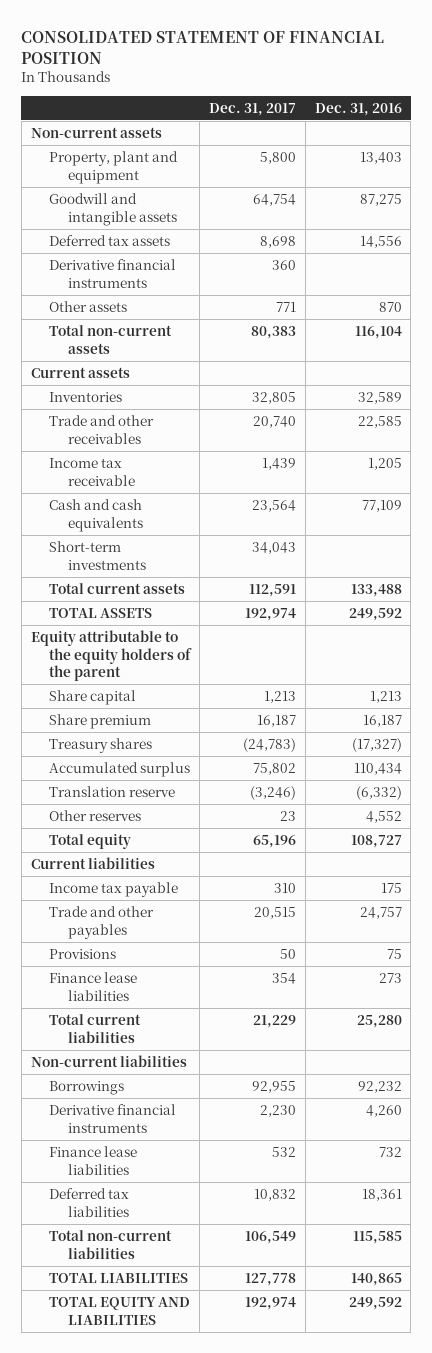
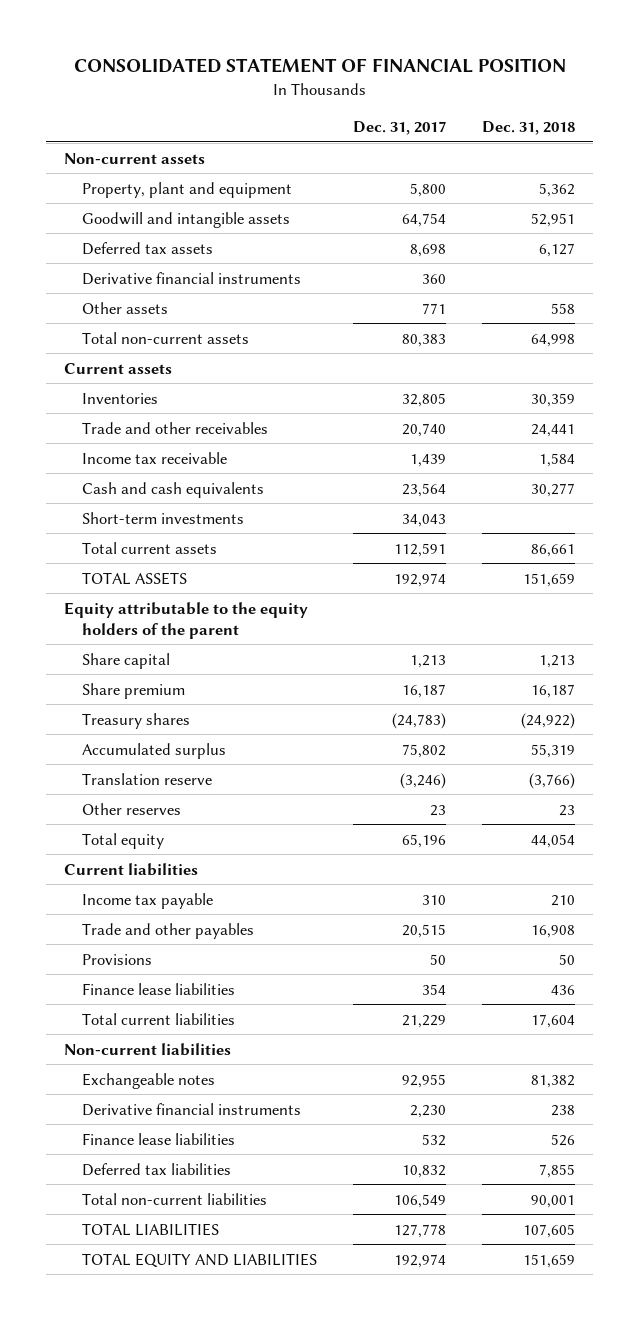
- | Dec. 31, 2017 | Dec. 31, 2016
+ | Dec. 31, 2017 | Dec. 31, 2018
- Borrowings | 92,955 | 92,232
+ Exchangeable notes | 92,955 | 81,382

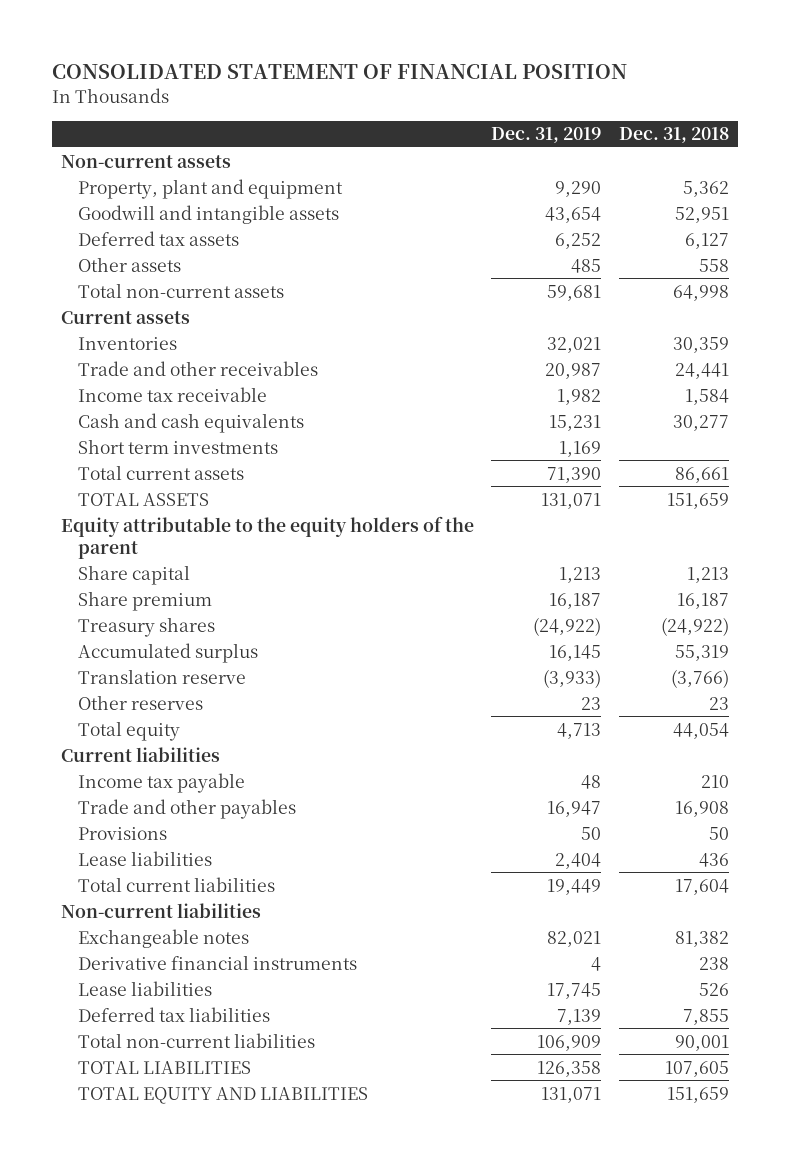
- | Dec. 31, 2017 | Dec. 31, 2018
+ | Dec. 31, 2019 | Dec. 31, 2018
- Derivative financial instruments | 360 |
- Short-term investments | 34,043 |
+ Short term investments | 1,169 |
- Finance lease liabilities | 354 | 436
+ Lease liabilities | 2,404 | 436
- Finance lease liabilities | 532 | 526
+ Lease liabilities | 17,745 | 526

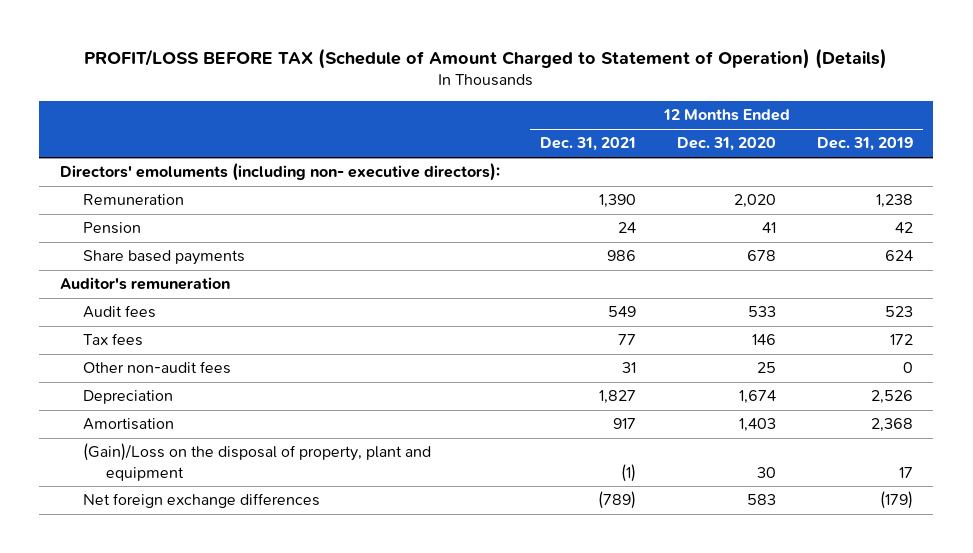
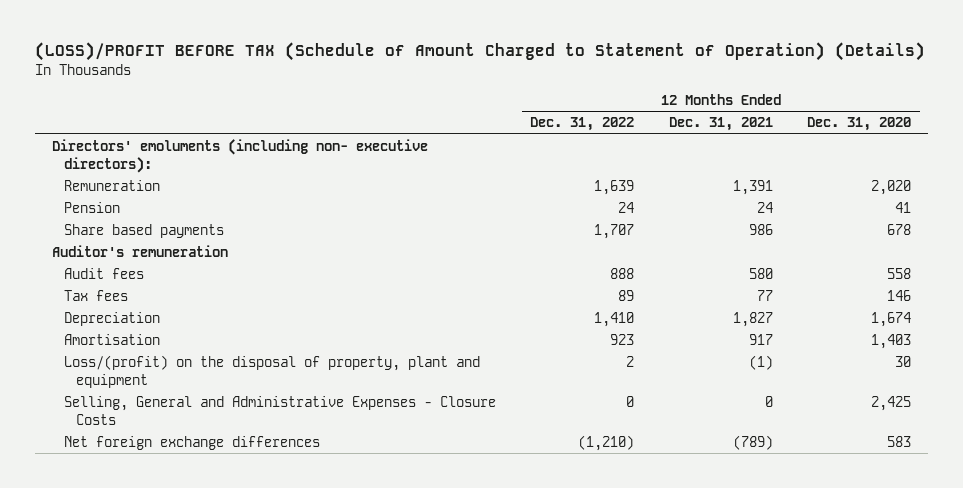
- PROFIT/LOSS BEFORE TAX (Schedule of Amount Charged to Statement of Operation) (Details)
+ (LOSS)/PROFIT BEFORE TAX (Schedule of Amount Charged to Statement of Operation) (Details)
- | 12 Months Ended Dec. 31, 2021 | 12 Months Ended Dec. 31, 2020 | 12 Months Ended Dec. 31, 2019
+ | 12 Months Ended Dec. 31, 2022 | 12 Months Ended Dec. 31, 2021 | 12 Months Ended Dec. 31, 2020
- Remuneration | 1,390 | 2,020 | 1,238
+ Remuneration | 1,639 | 1,391 | 2,020
- Audit fees | 549 | 533 | 523
+ Audit fees | 888 | 580 | 558
- Other non-audit fees | 31 | 25 | 0
- (Gain)/Loss on the disposal of property, plant and equipment | (1) | 30 | 17
+ Loss/(profit) on the disposal of property, plant and equipment | 2 | (1) | 30
+ Selling, General and Administrative Expenses - Closure Costs | 0 | 0 | 2,425

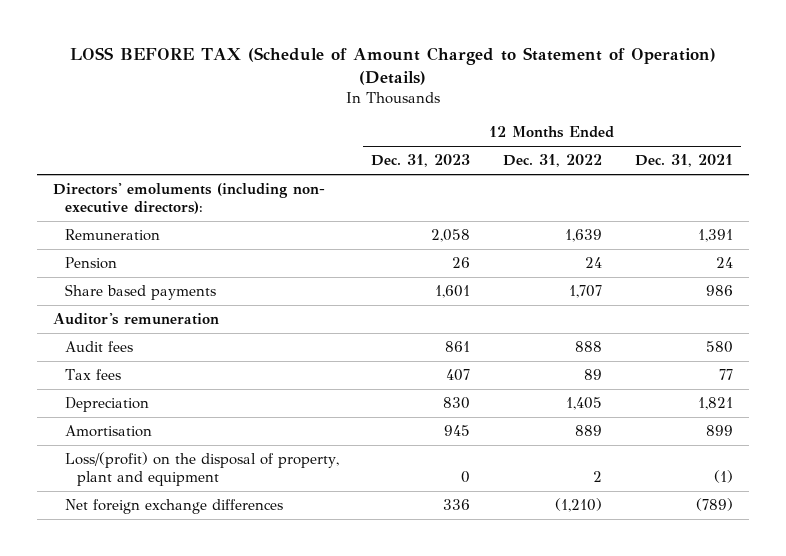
- (LOSS)/PROFIT BEFORE TAX (Schedule of Amount Charged to Statement of Operation) (Details)
+ LOSS BEFORE TAX (Schedule of Amount Charged to Statement of Operation) (Details)
- | 12 Months Ended Dec. 31, 2022 | 12 Months Ended Dec. 31, 2021 | 12 Months Ended Dec. 31, 2020
+ | 12 Months Ended Dec. 31, 2023 | 12 Months Ended Dec. 31, 2022 | 12 Months Ended Dec. 31, 2021
- Depreciation | 1,410 | 1,827 | 1,674
- Amortisation | 923 | 917 | 1,403
+ Depreciation | 830 | 1,405 | 1,821
+ Amortisation | 945 | 889 | 899
- Selling, General and Administrative Expenses - Closure Costs | 0 | 0 | 2,425

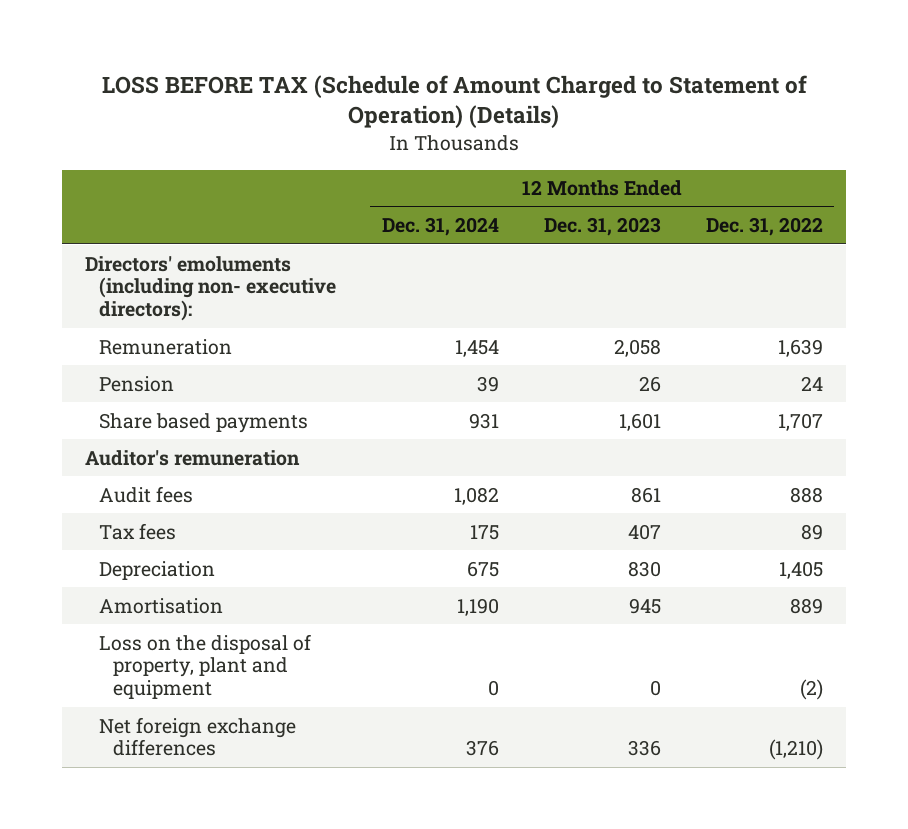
- | 12 Months Ended Dec. 31, 2023 | 12 Months Ended Dec. 31, 2022 | 12 Months Ended Dec. 31, 2021
+ | 12 Months Ended Dec. 31, 2024 | 12 Months Ended Dec. 31, 2023 | 12 Months Ended Dec. 31, 2022
- Loss/(profit) on the disposal of property, plant and equipment | 0 | 2 | (1)
+ Loss on the disposal of property, plant and equipment | 0 | 0 | (2)

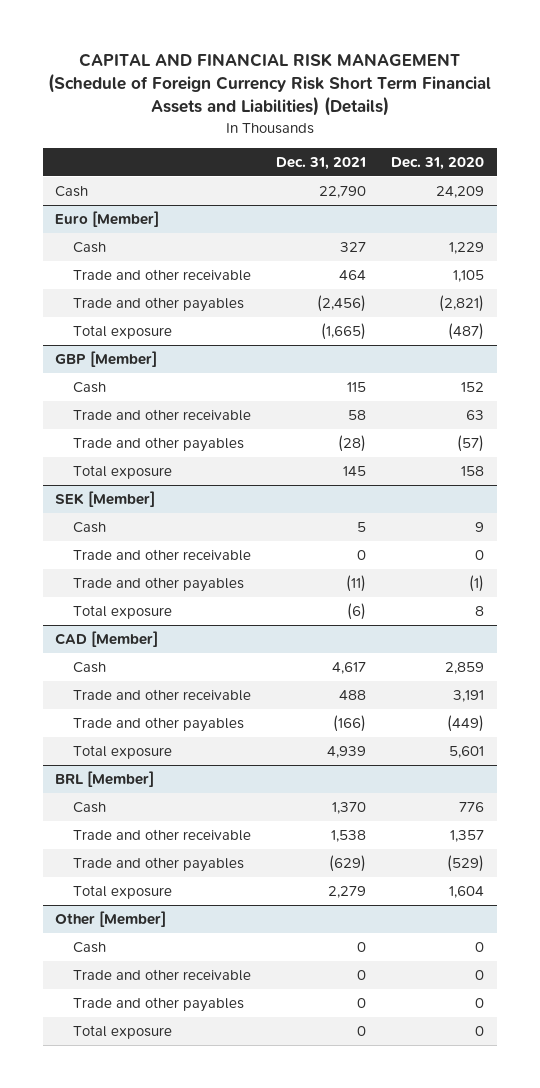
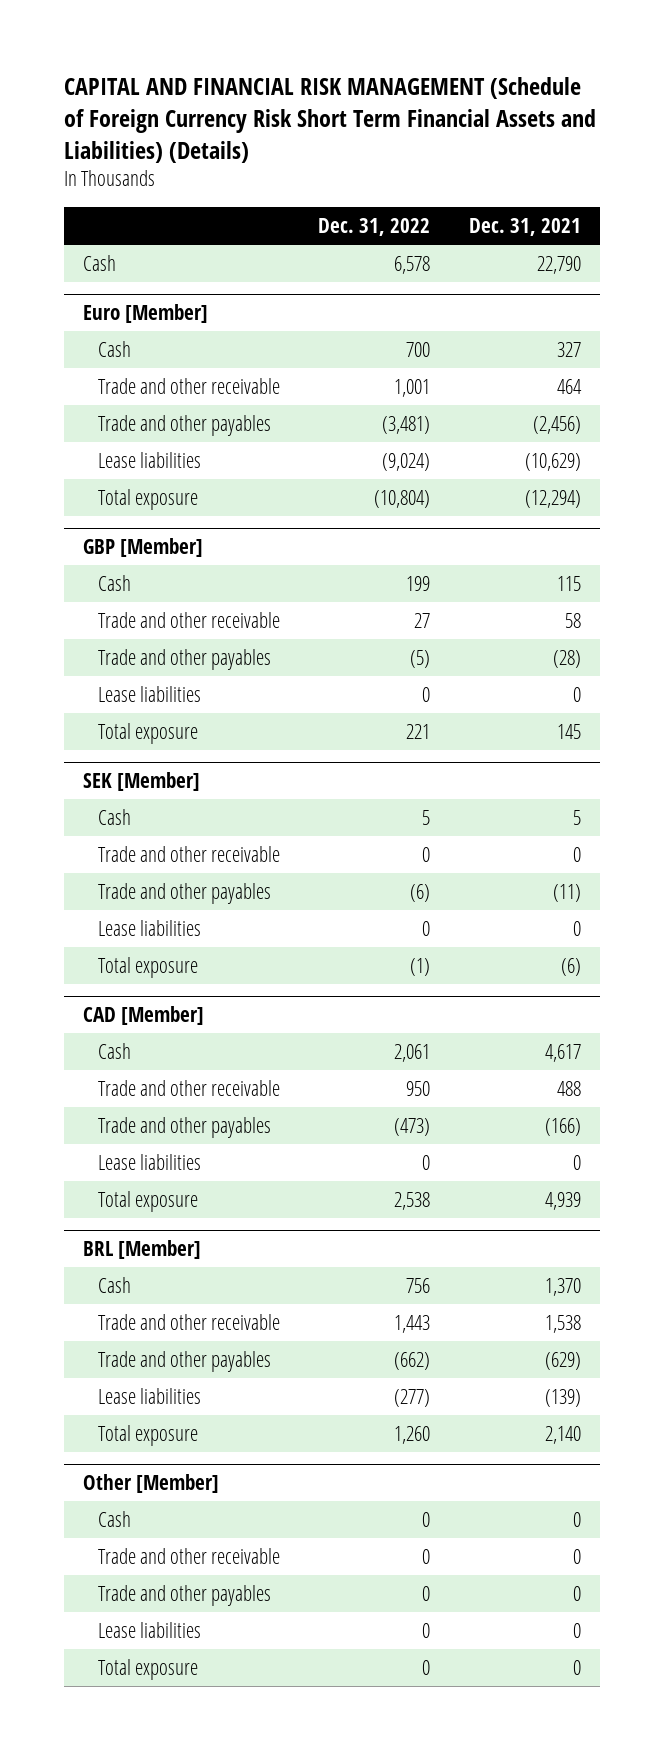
- | Dec. 31, 2021 | Dec. 31, 2020
+ | Dec. 31, 2022 | Dec. 31, 2021
@ Euro [Member]
- Total exposure | (1,665) | (487)
+ Lease liabilities | (9,024) | (10,629)
+ Total exposure | (10,804) | (12,294)
@ GBP [Member]
+ Lease liabilities | 0 | 0
@ SEK [Member]
+ Lease liabilities | 0 | 0
@ CAD [Member]
+ Lease liabilities | 0 | 0
@ BRL [Member]
- Total exposure | 2,279 | 1,604
+ Lease liabilities | (277) | (139)
+ Total exposure | 1,260 | 2,140
@ Other [Member]
+ Lease liabilities | 0 | 0

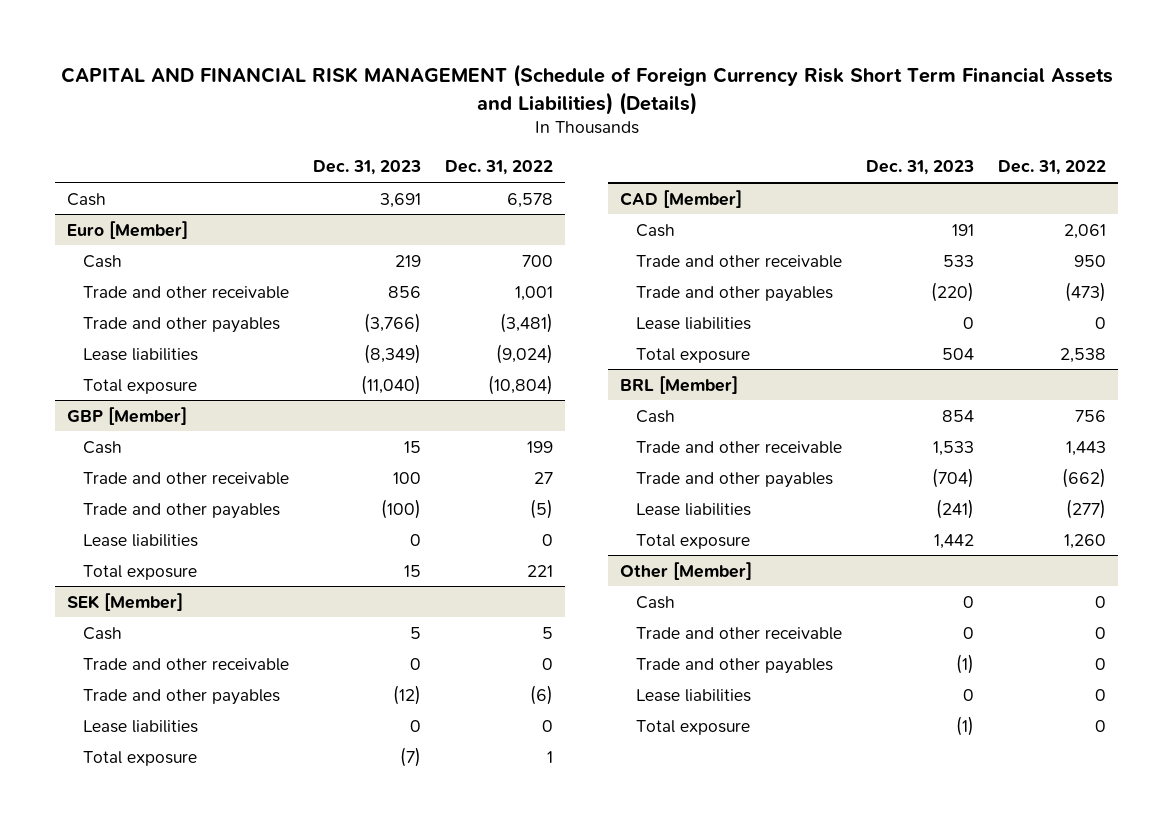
- | Dec. 31, 2022 | Dec. 31, 2021
+ | Dec. 31, 2023 | Dec. 31, 2022
@ SEK [Member]
- Total exposure | (1) | (6)
+ Total exposure | (7) | 1

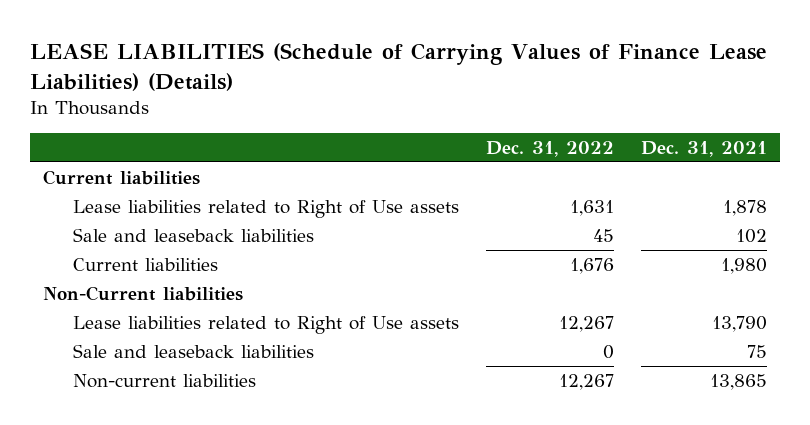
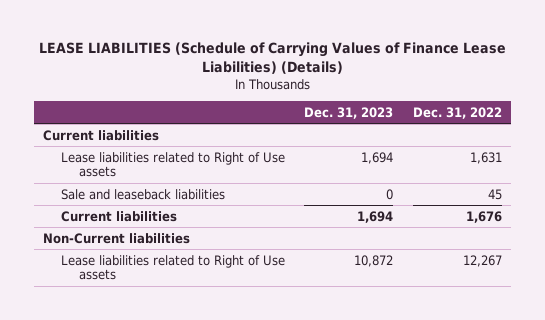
- | Dec. 31, 2022 | Dec. 31, 2021
+ | Dec. 31, 2023 | Dec. 31, 2022
- Sale and leaseback liabilities | 0 | 75
- Non-current liabilities | 12,267 | 13,865

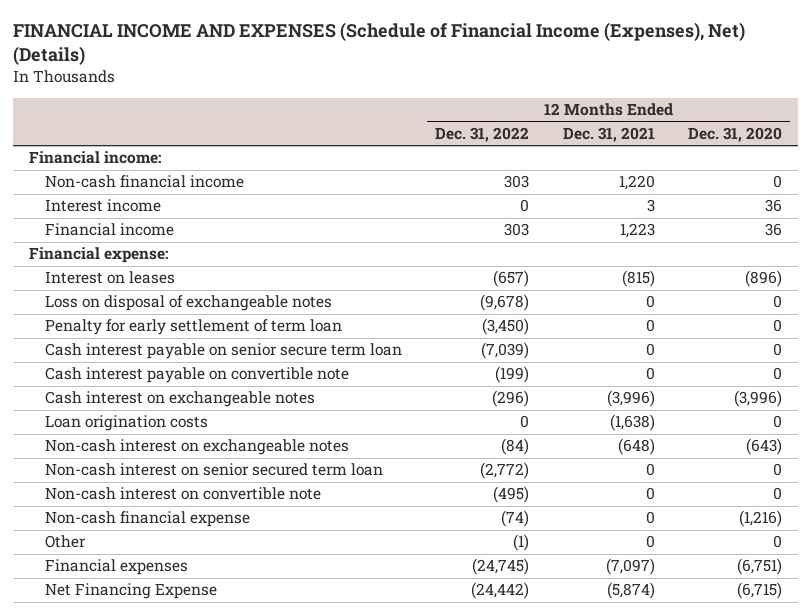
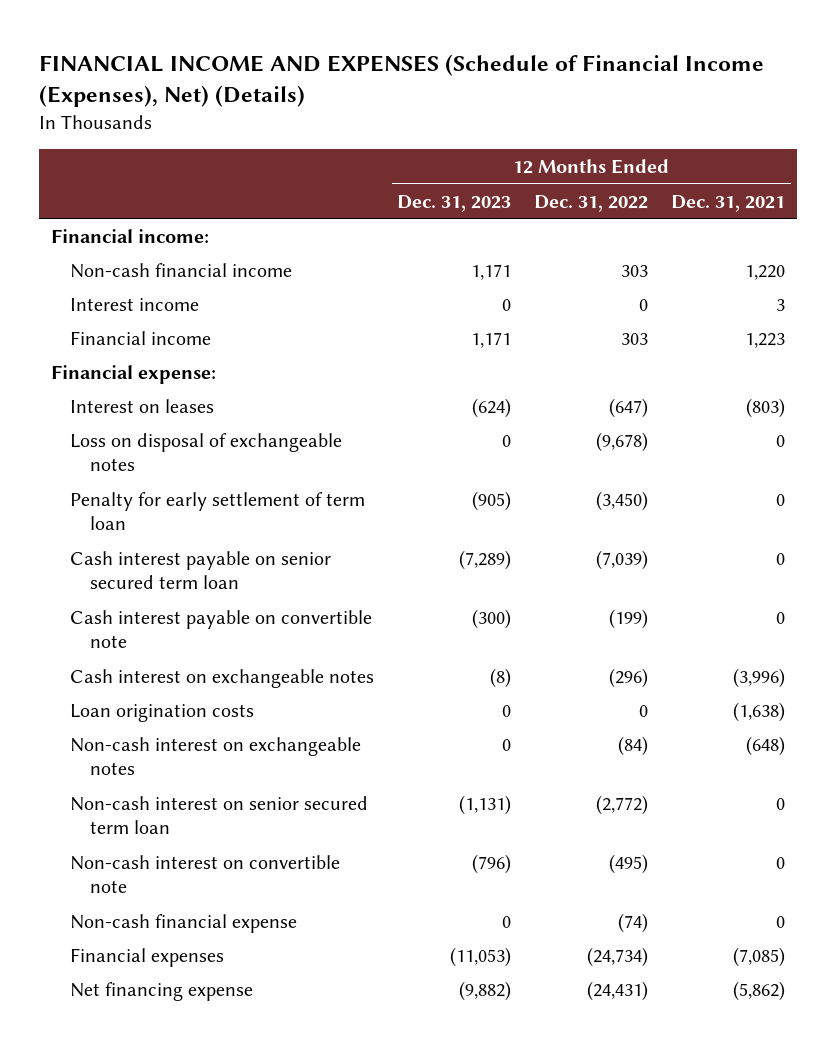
- | 12 Months Ended Dec. 31, 2022 | 12 Months Ended Dec. 31, 2021 | 12 Months Ended Dec. 31, 2020
+ | 12 Months Ended Dec. 31, 2023 | 12 Months Ended Dec. 31, 2022 | 12 Months Ended Dec. 31, 2021
- Interest on leases | (657) | (815) | (896)
+ Interest on leases | (624) | (647) | (803)
- Cash interest payable on senior secure term loan | (7,039) | 0 | 0
+ Cash interest payable on senior secured term loan | (7,289) | (7,039) | 0
- Other | (1) | 0 | 0
- Financial expenses | (24,745) | (7,097) | (6,751)
- Net Financing Expense | (24,442) | (5,874) | (6,715)
+ Financial expenses | (11,053) | (24,734) | (7,085)
+ Net financing expense | (9,882) | (24,431) | (5,862)

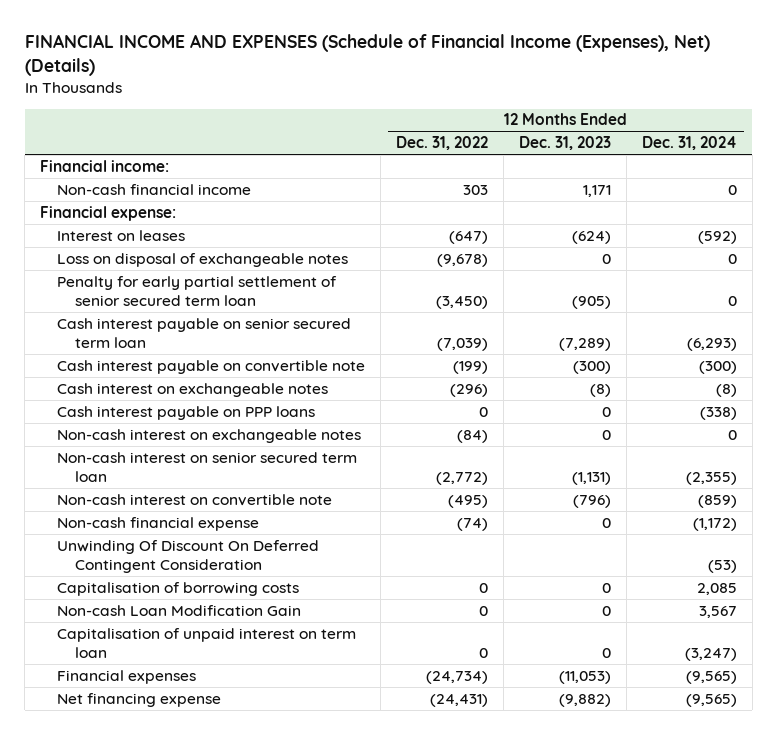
- | 12 Months Ended Dec. 31, 2023 | 12 Months Ended Dec. 31, 2022 | 12 Months Ended Dec. 31, 2021
+ | 12 Months Ended Dec. 31, 2022 | 12 Months Ended Dec. 31, 2023 | 12 Months Ended Dec. 31, 2024
- Interest income | 0 | 0 | 3
- Financial income | 1,171 | 303 | 1,223
- Penalty for early settlement of term loan | (905) | (3,450) | 0
+ Penalty for early partial settlement of senior secured term loan | (3,450) | (905) | 0
- Loan origination costs | 0 | 0 | (1,638)
+ Cash interest payable on PPP loans | 0 | 0 | (338)
+ Unwinding Of Discount On Deferred Contingent Consideration | | | (53)
+ Capitalisation of borrowing costs | 0 | 0 | 2,085
+ Non-cash Loan Modification Gain | 0 | 0 | 3,567
+ Capitalisation of unpaid interest on term loan | 0 | 0 | (3,247)

